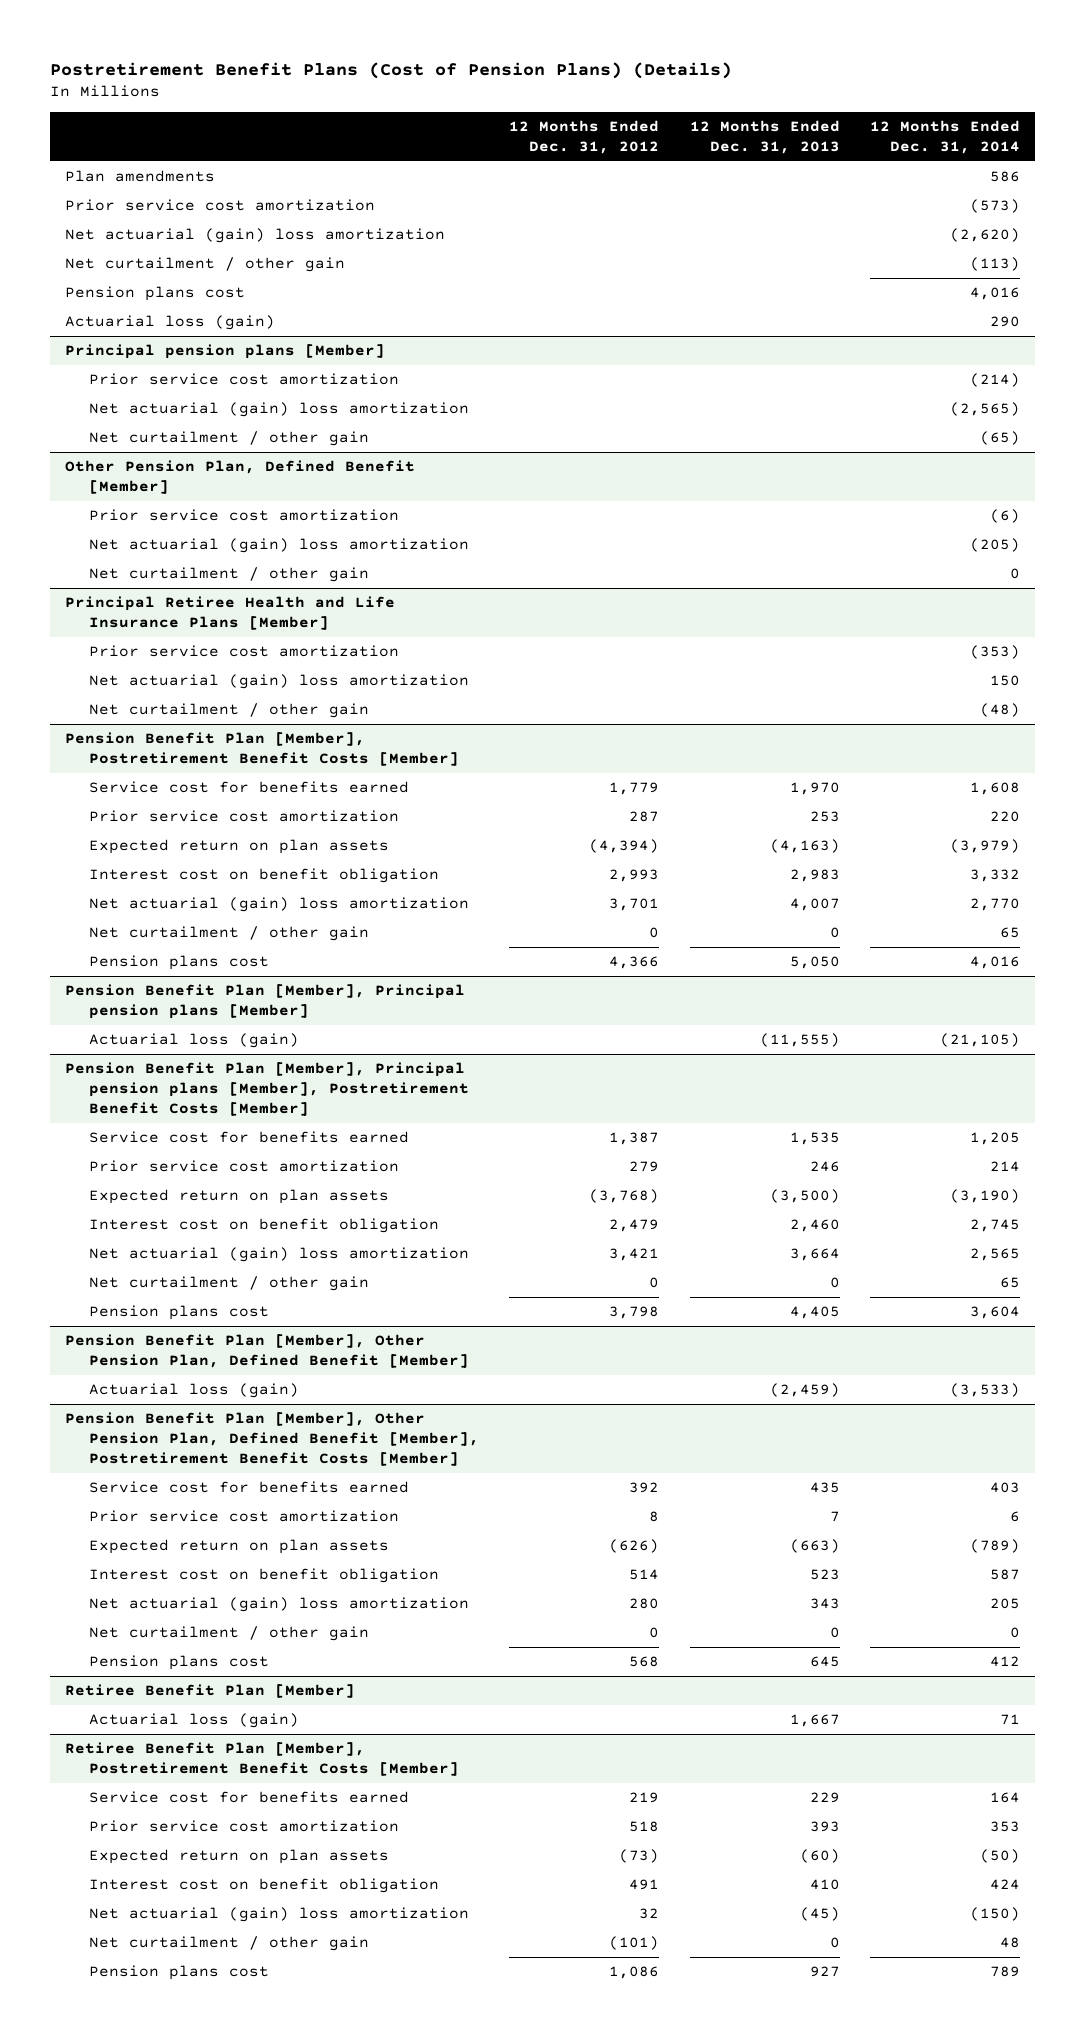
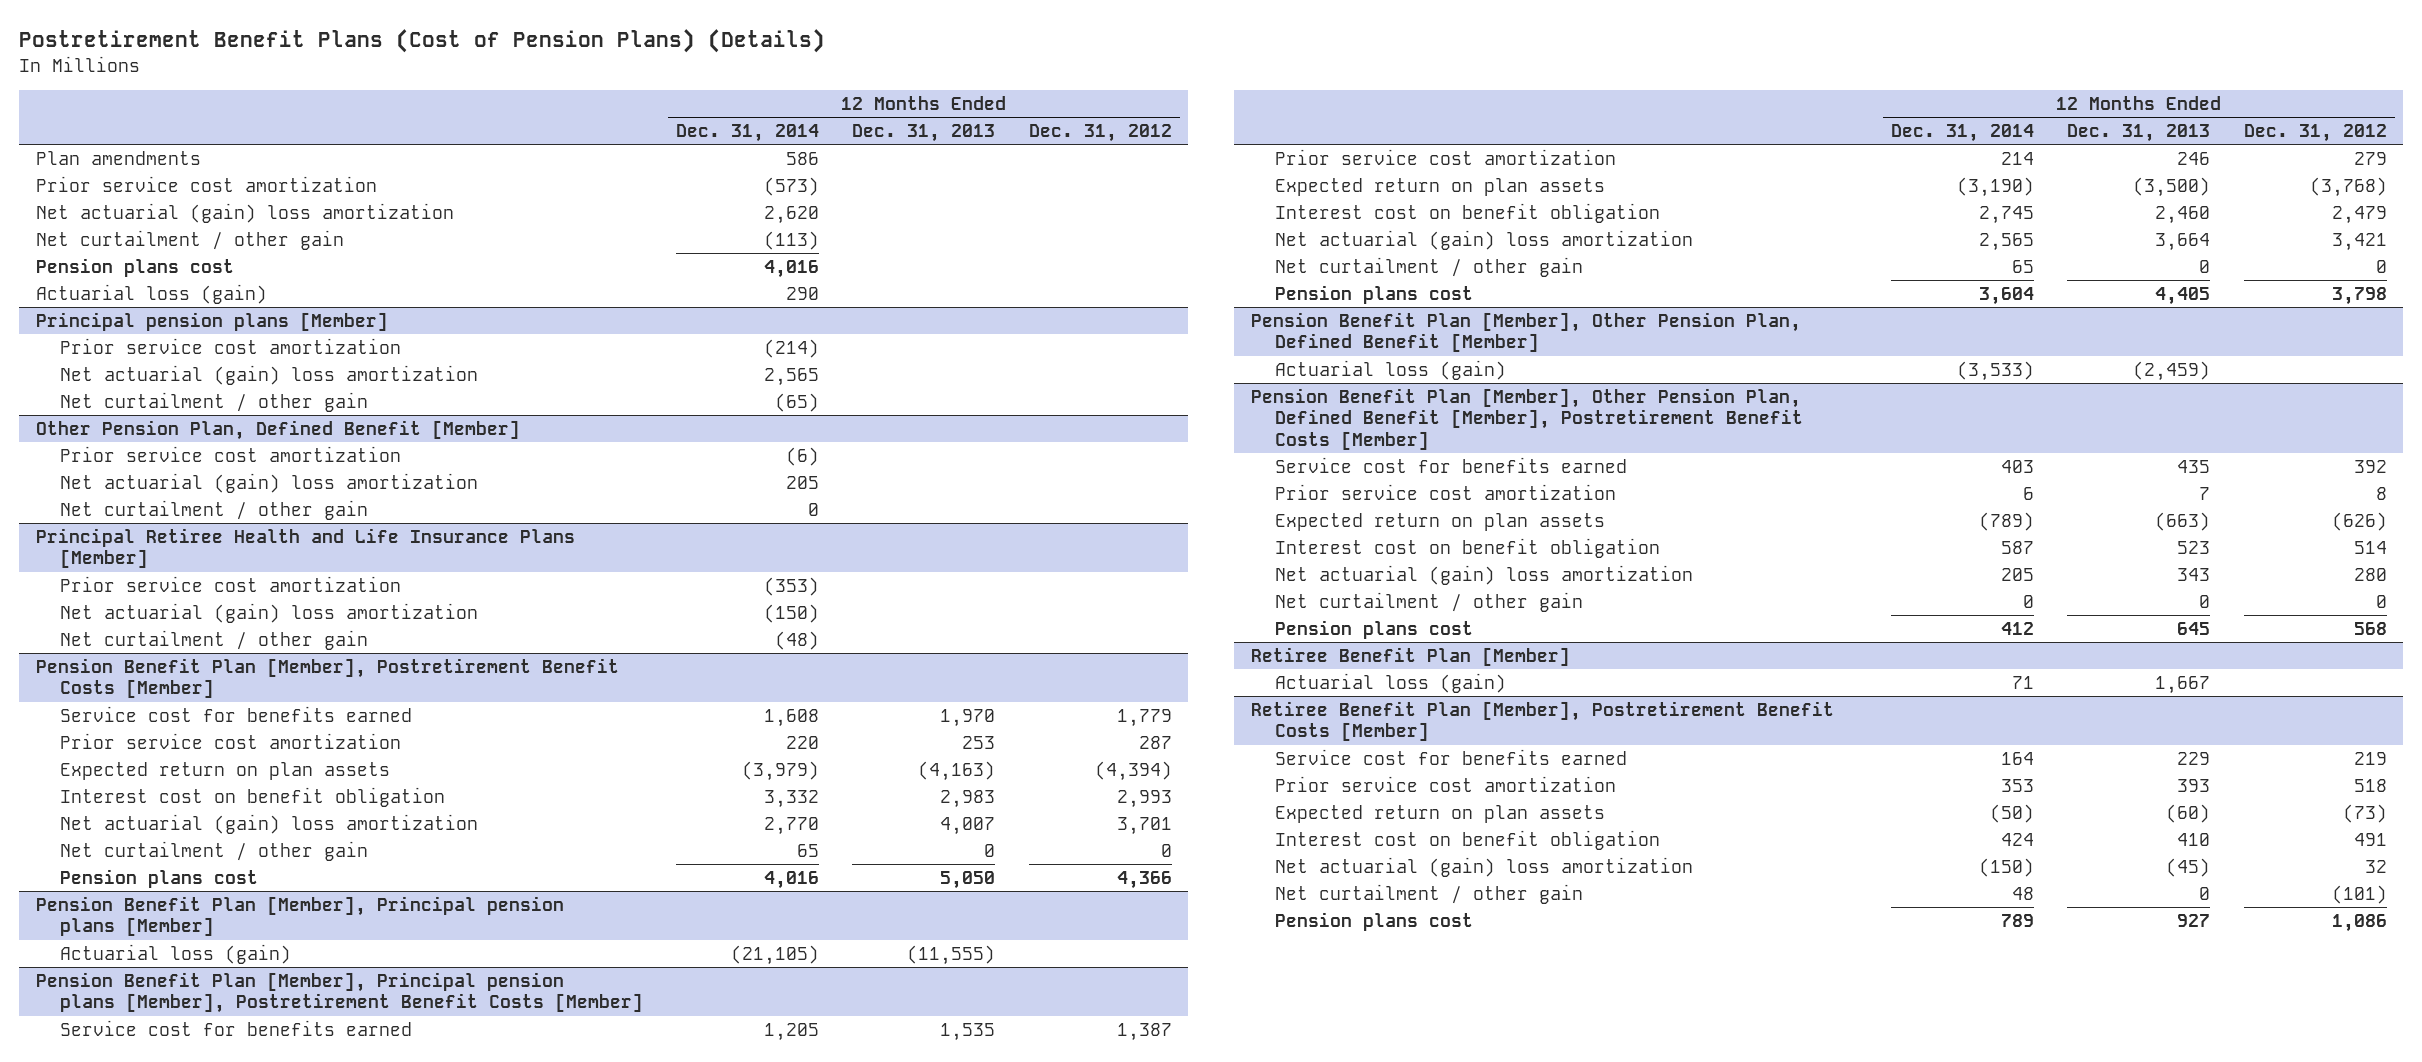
- | 12 Months Ended Dec. 31, 2012 | 12 Months Ended Dec. 31, 2013 | 12 Months Ended Dec. 31, 2014
+ | 12 Months Ended Dec. 31, 2014 | 12 Months Ended Dec. 31, 2013 | 12 Months Ended Dec. 31, 2012
- Net actuarial (gain) loss amortization | | | (2,620)
+ Net actuarial (gain) loss amortization | 2,620 | |
@ Principal pension plans [Member]
- Net actuarial (gain) loss amortization | | | (2,565)
+ Net actuarial (gain) loss amortization | 2,565 | |
@ Other Pension Plan, Defined Benefit [Member]
- Net actuarial (gain) loss amortization | | | (205)
+ Net actuarial (gain) loss amortization | 205 | |
@ Principal Retiree Health and Life Insurance Plans [Member]
- Net actuarial (gain) loss amortization | | | 150
+ Net actuarial (gain) loss amortization | (150) | |

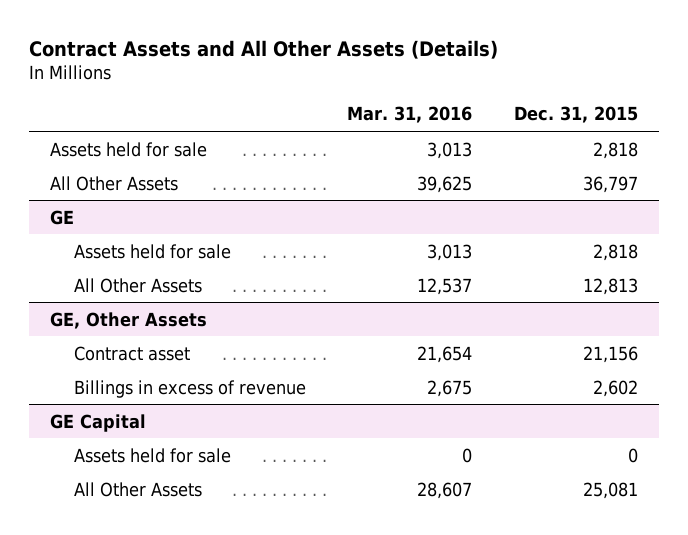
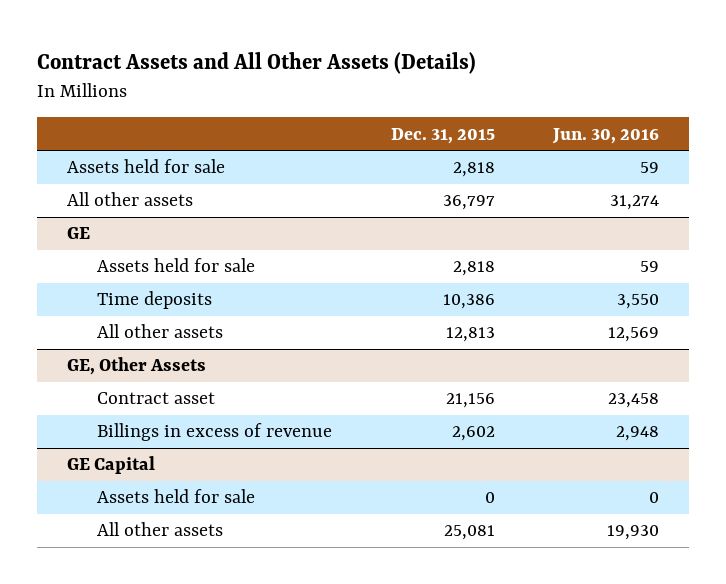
- | Mar. 31, 2016 | Dec. 31, 2015
+ | Dec. 31, 2015 | Jun. 30, 2016
- All Other Assets | 39,625 | 36,797
+ All other assets | 36,797 | 31,274
@ GE
- All Other Assets | 12,537 | 12,813
+ Time deposits | 10,386 | 3,550
+ All other assets | 12,813 | 12,569
@ GE Capital
- All Other Assets | 28,607 | 25,081
+ All other assets | 25,081 | 19,930

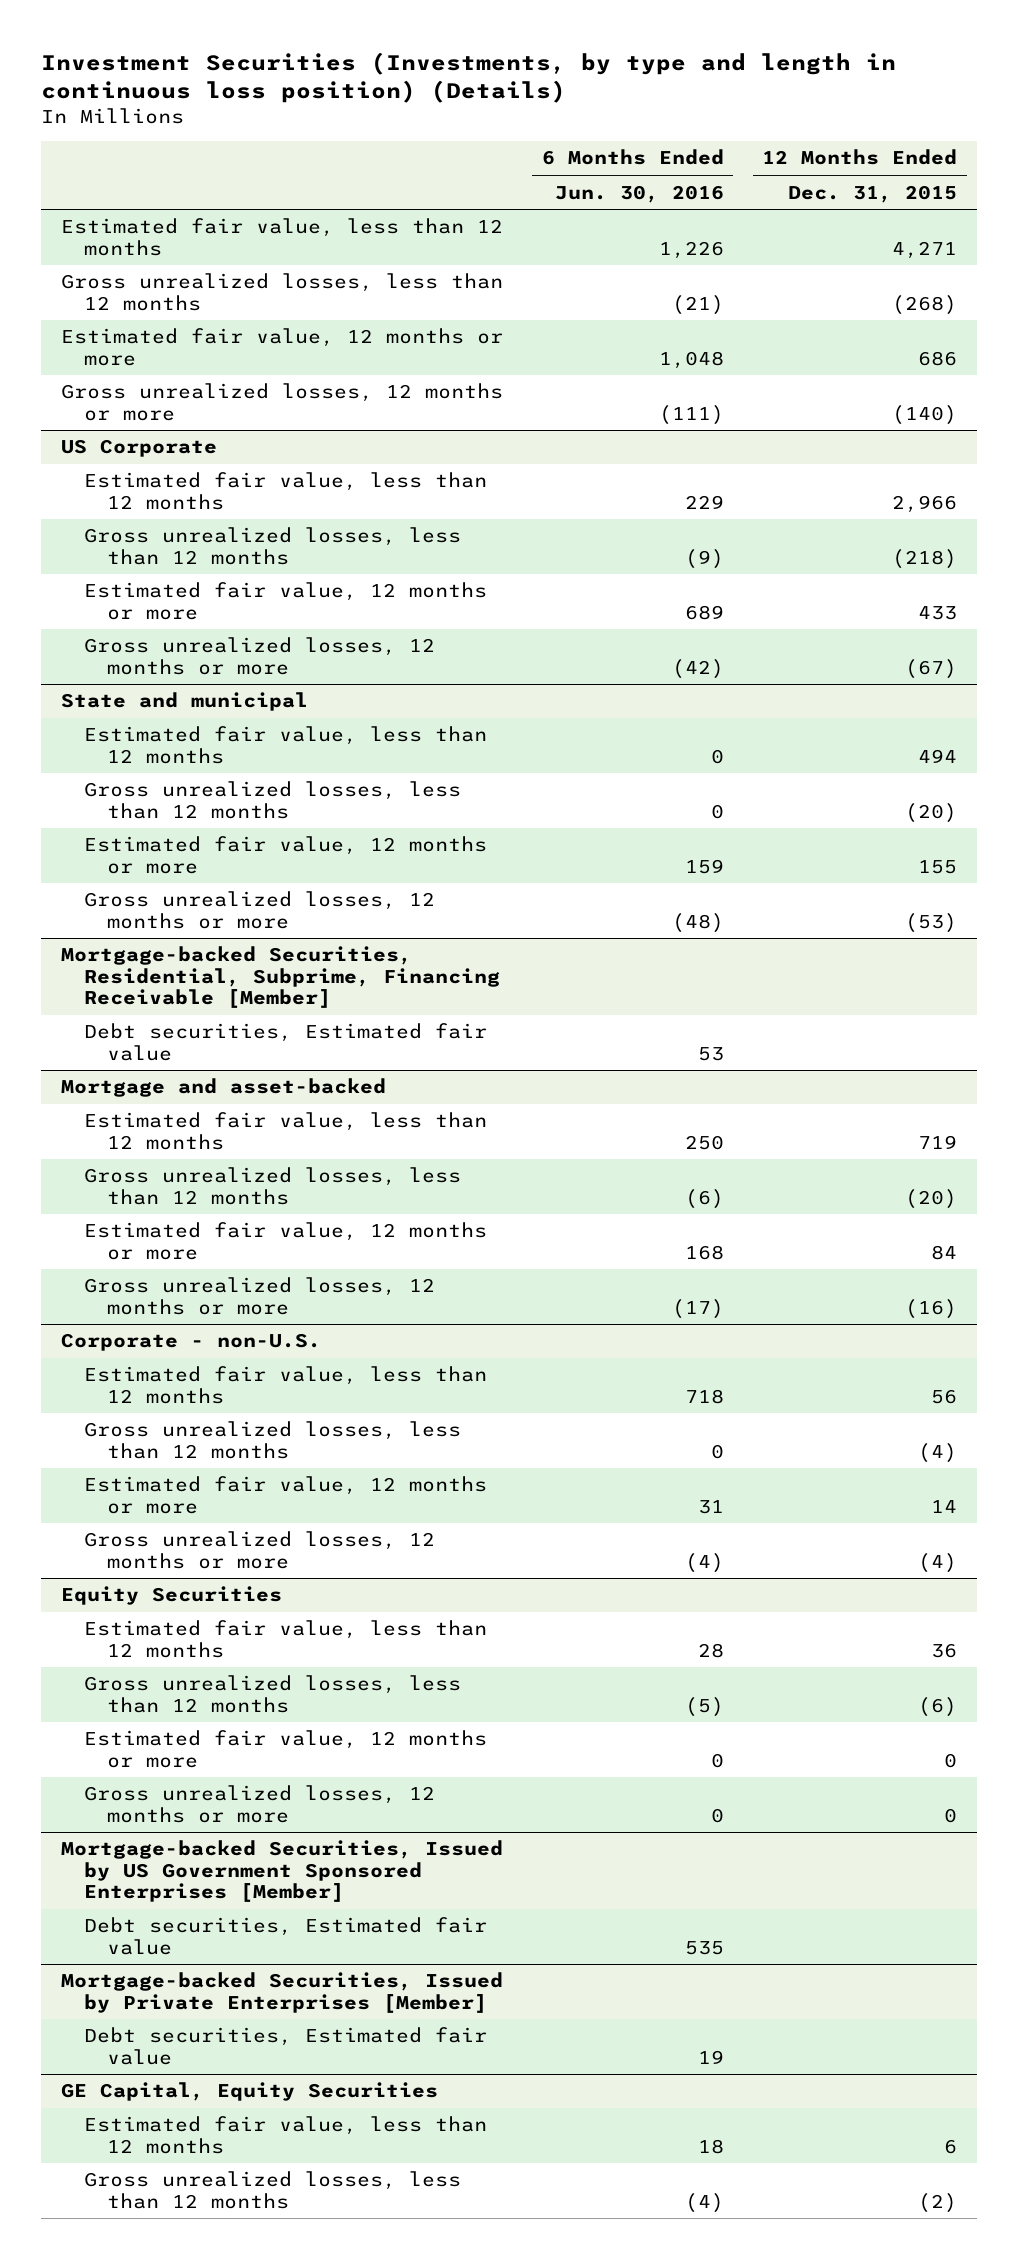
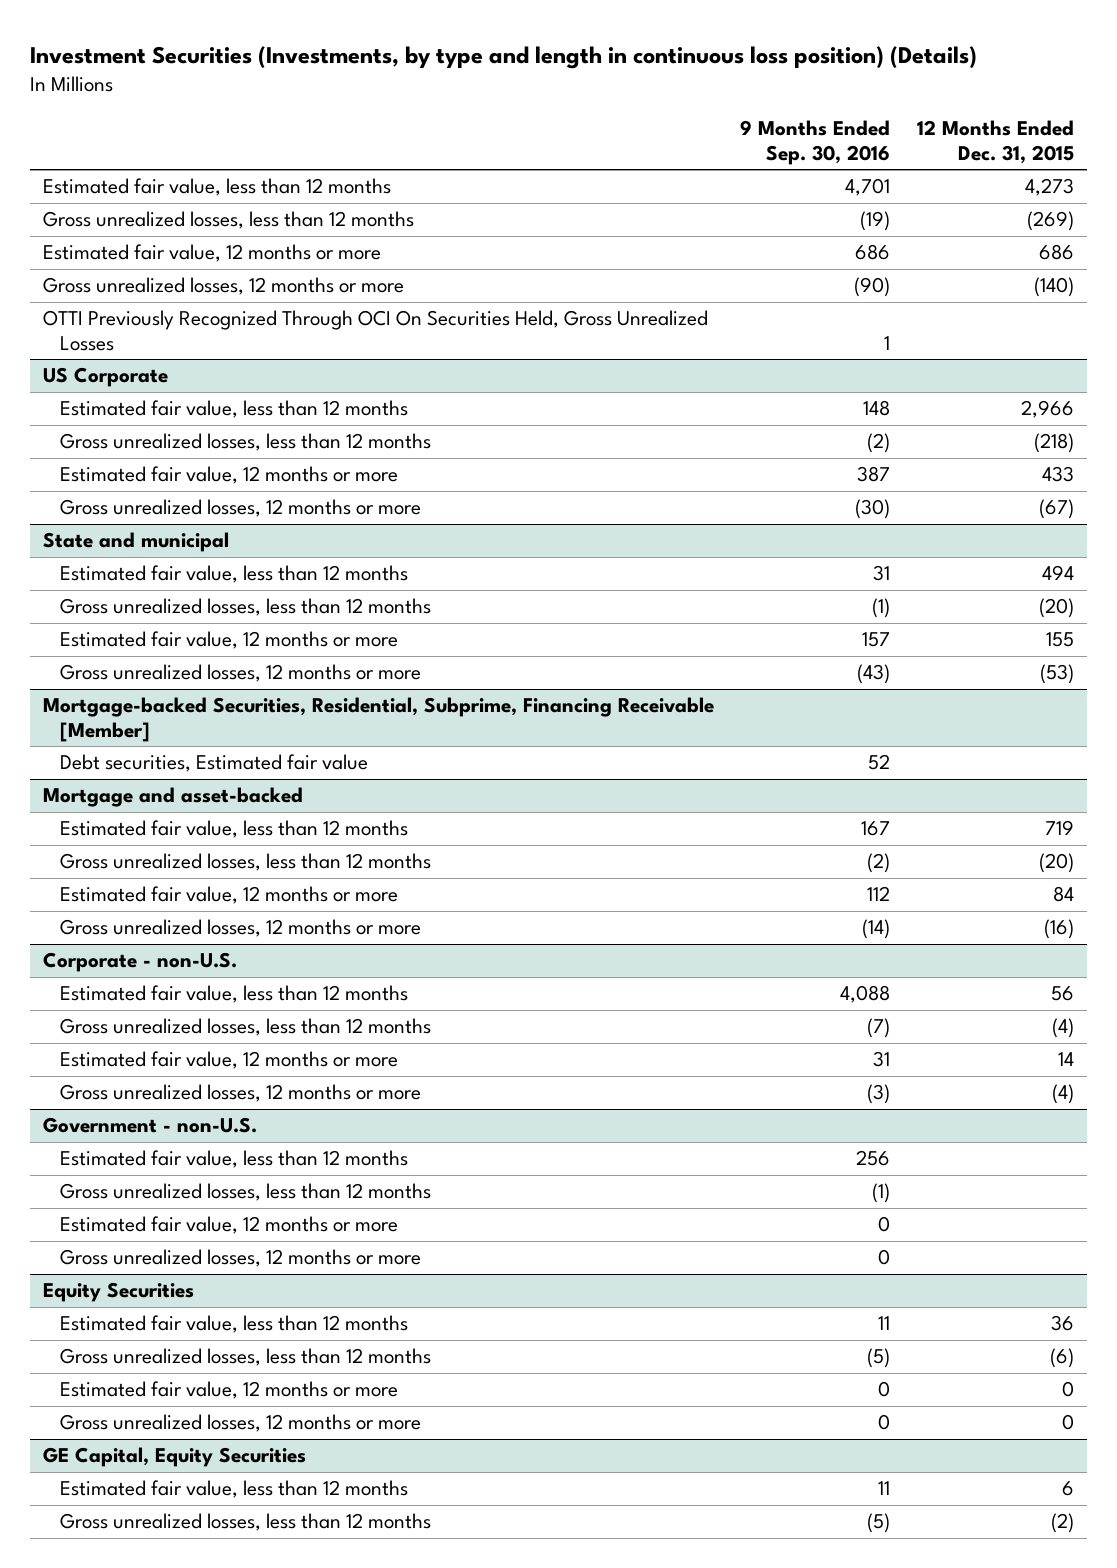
- | 6 Months Ended Jun. 30, 2016 | 12 Months Ended Dec. 31, 2015
+ | 9 Months Ended Sep. 30, 2016 | 12 Months Ended Dec. 31, 2015
- Estimated fair value, less than 12 months | 1,226 | 4,271
- Gross unrealized losses, less than 12 months | (21) | (268)
+ Estimated fair value, less than 12 months | 4,701 | 4,273
+ Gross unrealized losses, less than 12 months | (19) | (269)
+ OTTI Previously Recognized Through OCI On Securities Held, Gross Unrealized Losses | 1 |
+ Government - non-U.S.
+ Estimated fair value, less than 12 months | 256 |
+ Gross unrealized losses, less than 12 months | (1) |
+ Estimated fair value, 12 months or more | 0 |
+ Gross unrealized losses, 12 months or more | 0 |
- Mortgage-backed Securities, Issued by US Government Sponsored Enterprises [Member]
- Debt securities, Estimated fair value | 535 |
- Mortgage-backed Securities, Issued by Private Enterprises [Member]
- Debt securities, Estimated fair value | 19 |

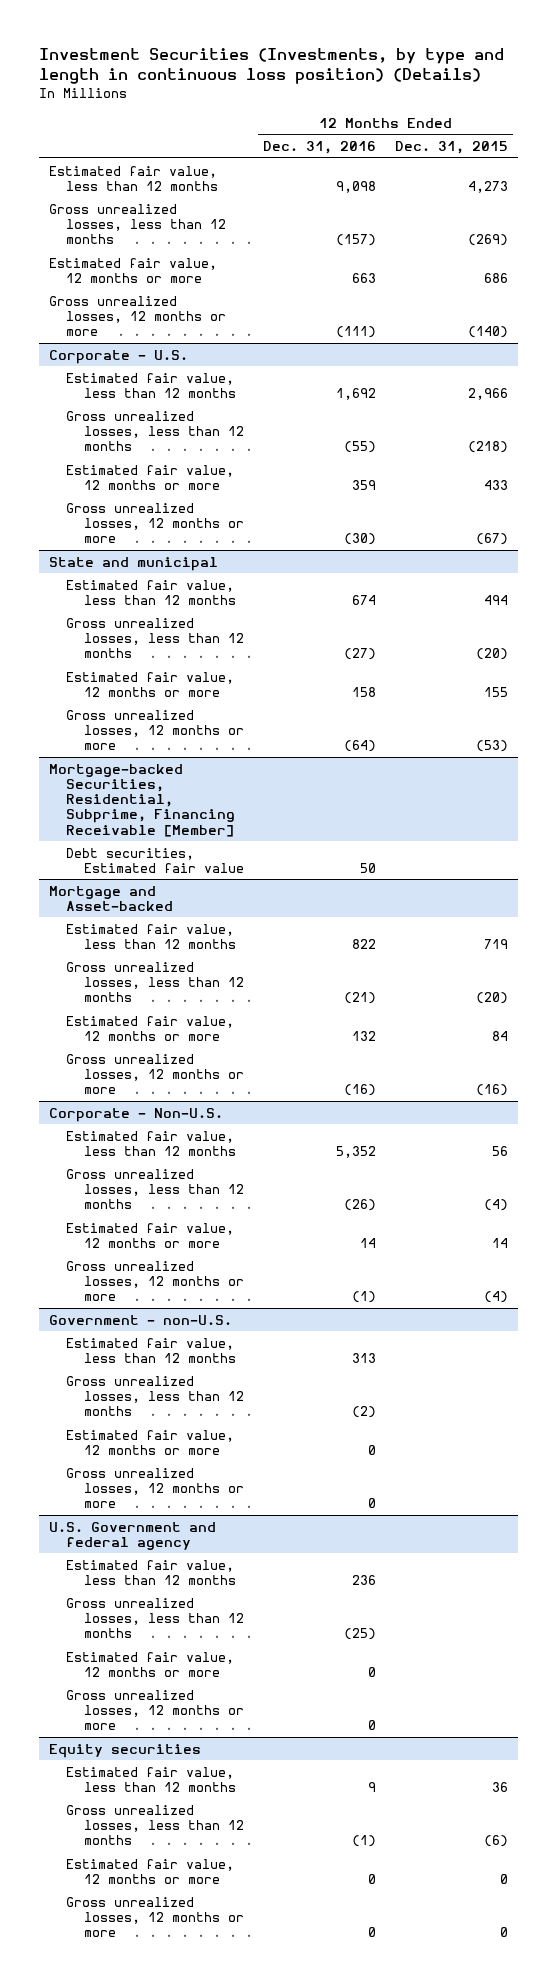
- | 9 Months Ended Sep. 30, 2016 | 12 Months Ended Dec. 31, 2015
+ | 12 Months Ended Dec. 31, 2016 | 12 Months Ended Dec. 31, 2015
- OTTI Previously Recognized Through OCI On Securities Held, Gross Unrealized Losses | 1 |
- US Corporate
+ Corporate - U.S.
- Mortgage and asset-backed
+ Mortgage and Asset-backed
- Corporate - non-U.S.
+ Corporate - Non-U.S.
- Equity Securities
+ U.S. Government and federal agency
+ Estimated fair value, less than 12 months | 236 |
+ Gross unrealized losses, less than 12 months | (25) |
+ Estimated fair value, 12 months or more | 0 |
+ Gross unrealized losses, 12 months or more | 0 |
+ Equity securities
- GE Capital, Equity Securities
- Estimated fair value, less than 12 months | 11 | 6
- Gross unrealized losses, less than 12 months | (5) | (2)

